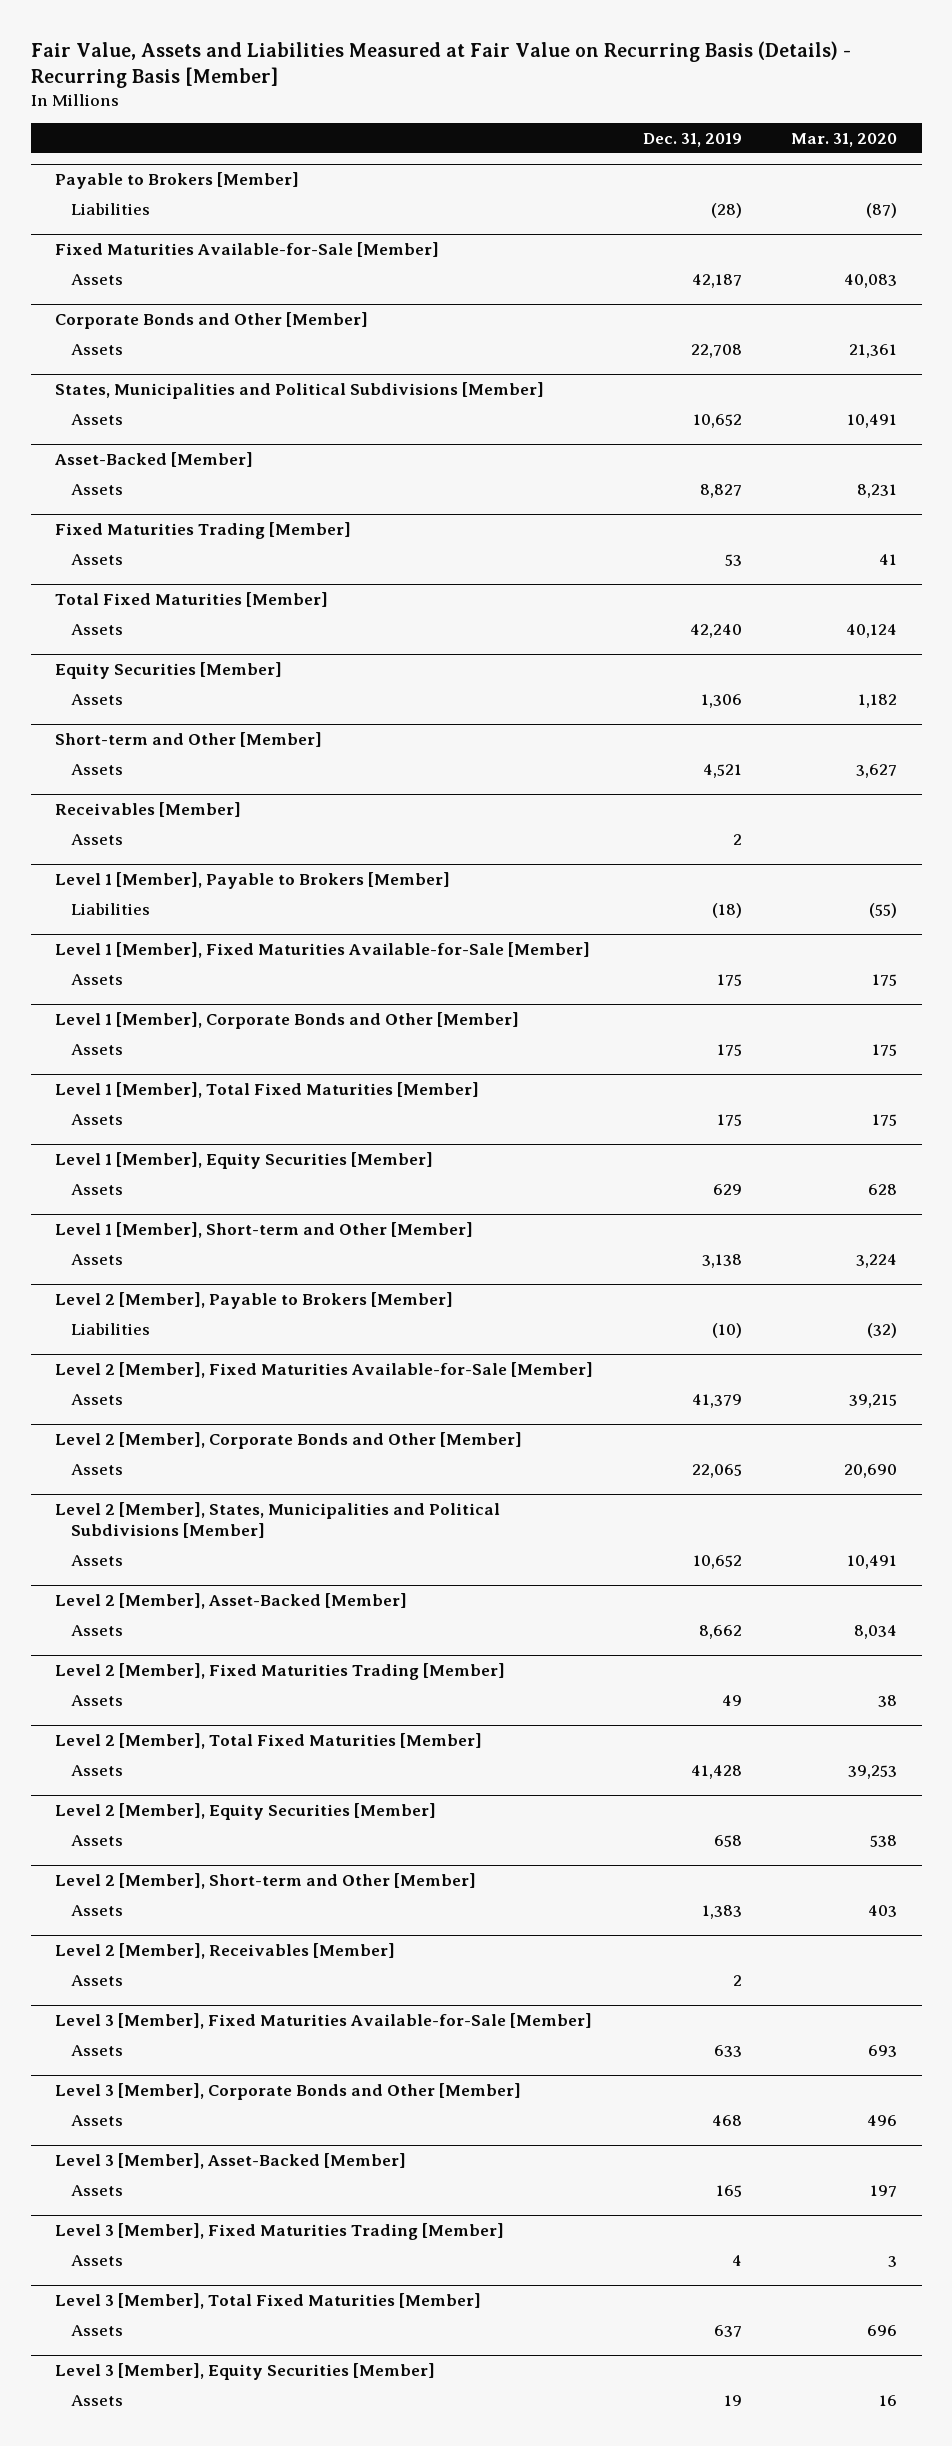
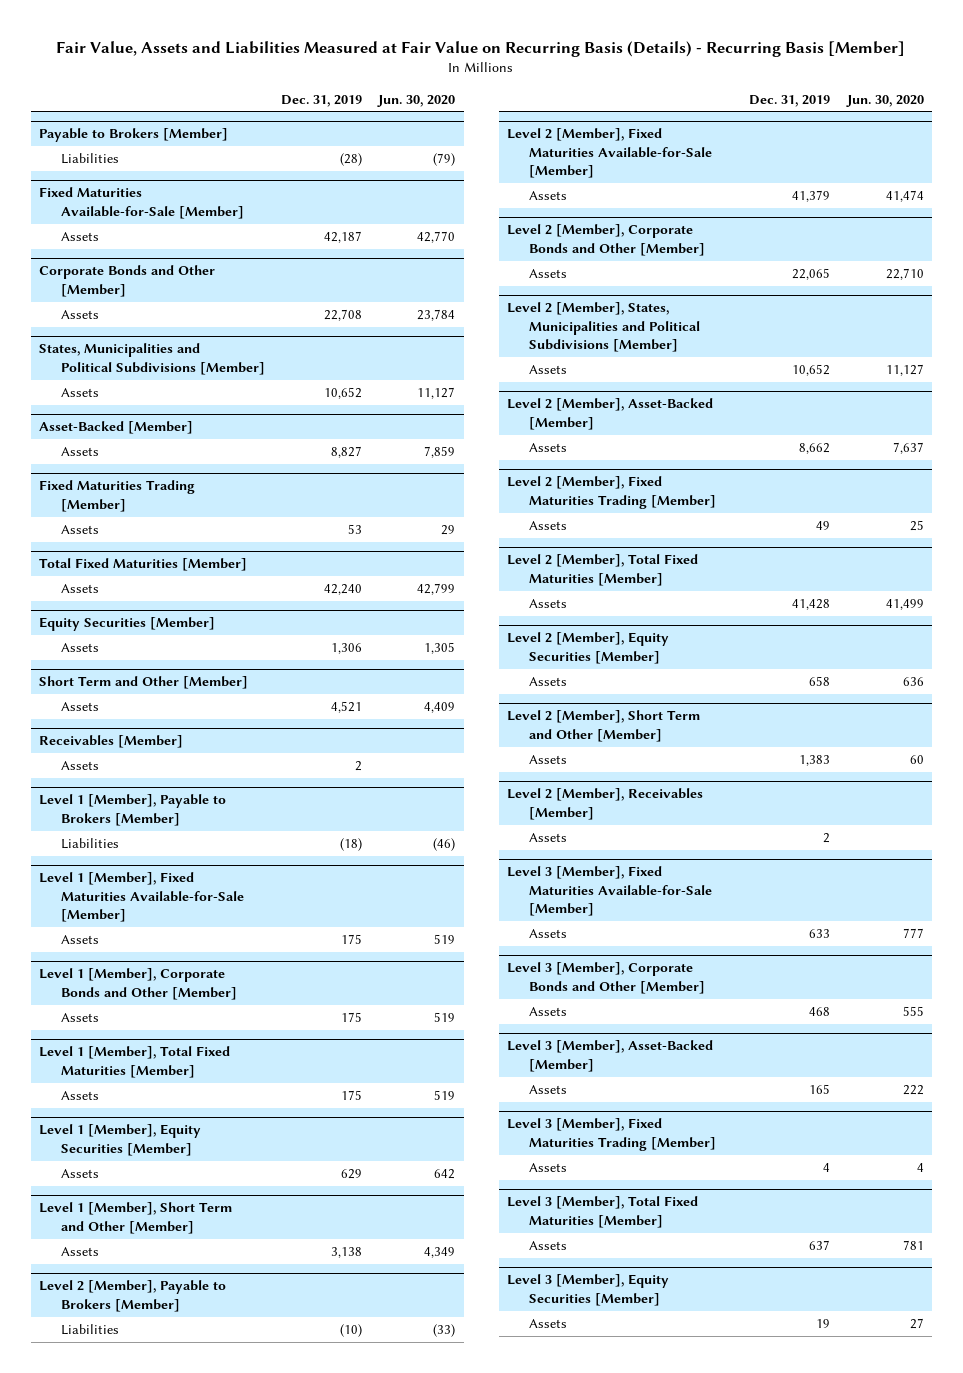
- | Dec. 31, 2019 | Mar. 31, 2020
+ | Dec. 31, 2019 | Jun. 30, 2020
- Short-term and Other [Member]
+ Short Term and Other [Member]
- Level 1 [Member], Short-term and Other [Member]
+ Level 1 [Member], Short Term and Other [Member]
- Level 2 [Member], Short-term and Other [Member]
+ Level 2 [Member], Short Term and Other [Member]

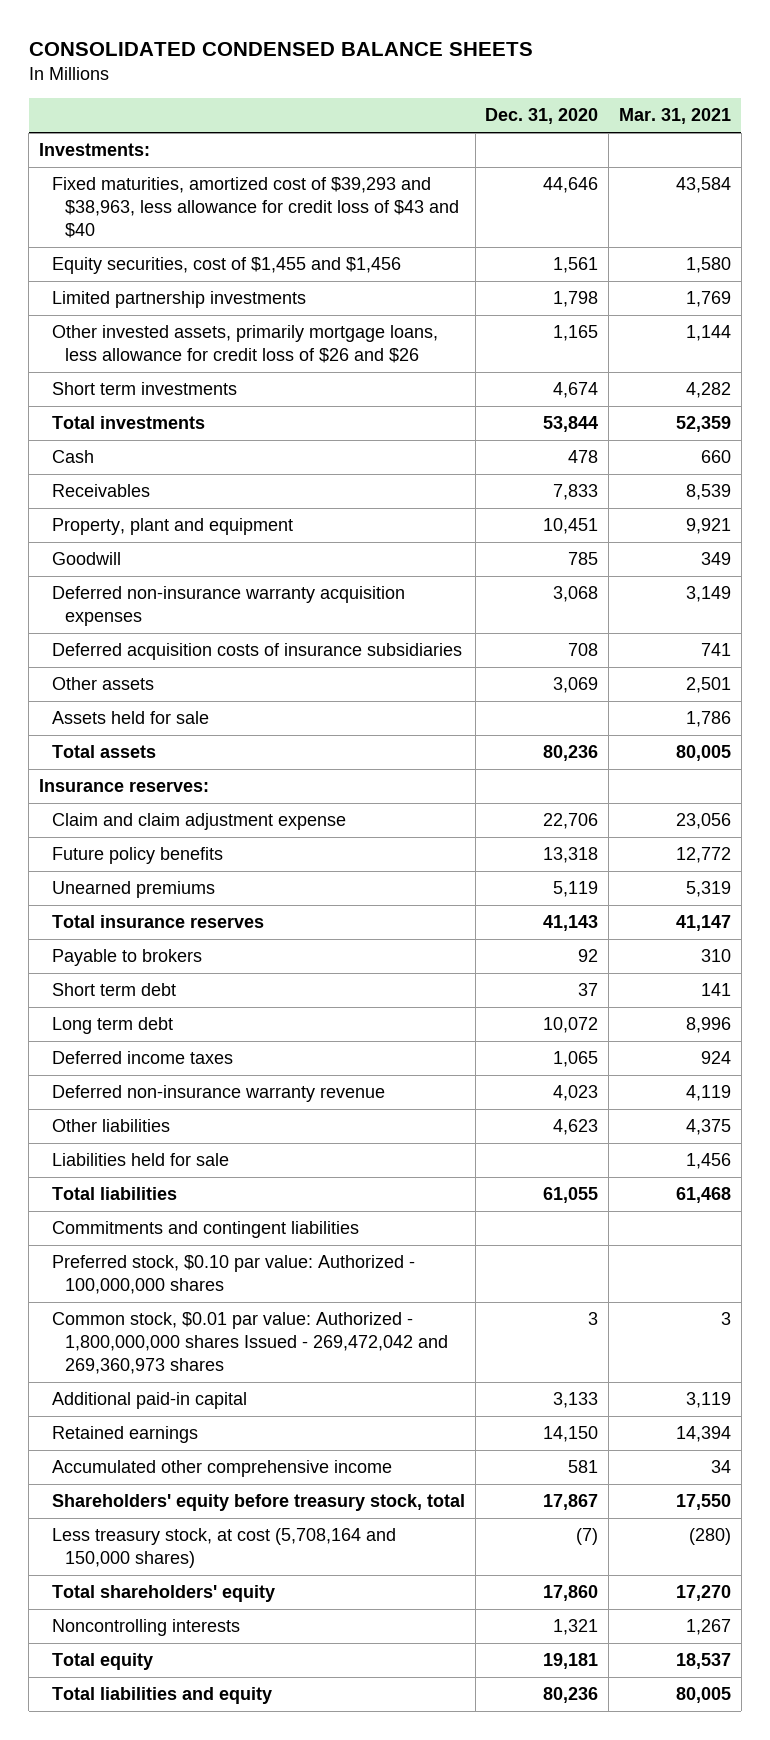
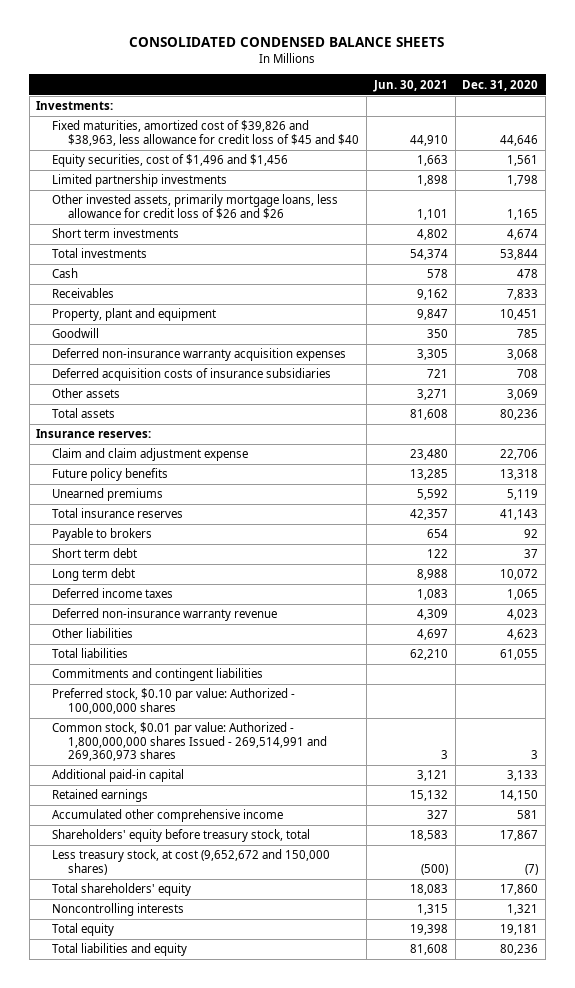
- | Dec. 31, 2020 | Mar. 31, 2021
+ | Jun. 30, 2021 | Dec. 31, 2020
- Fixed maturities, amortized cost of $39,293 and $38,963, less allowance for credit loss of $43 and $40 | 44,646 | 43,584
- Equity securities, cost of $1,455 and $1,456 | 1,561 | 1,580
+ Fixed maturities, amortized cost of $39,826 and $38,963, less allowance for credit loss of $45 and $40 | 44,910 | 44,646
+ Equity securities, cost of $1,496 and $1,456 | 1,663 | 1,561
- Assets held for sale | | 1,786
- Liabilities held for sale | | 1,456
- Common stock, $0.01 par value: Authorized - 1,800,000,000 shares Issued - 269,472,042 and 269,360,973 shares | 3 | 3
+ Common stock, $0.01 par value: Authorized - 1,800,000,000 shares Issued - 269,514,991 and 269,360,973 shares | 3 | 3
- Less treasury stock, at cost (5,708,164 and 150,000 shares) | (7) | (280)
+ Less treasury stock, at cost (9,652,672 and 150,000 shares) | (500) | (7)

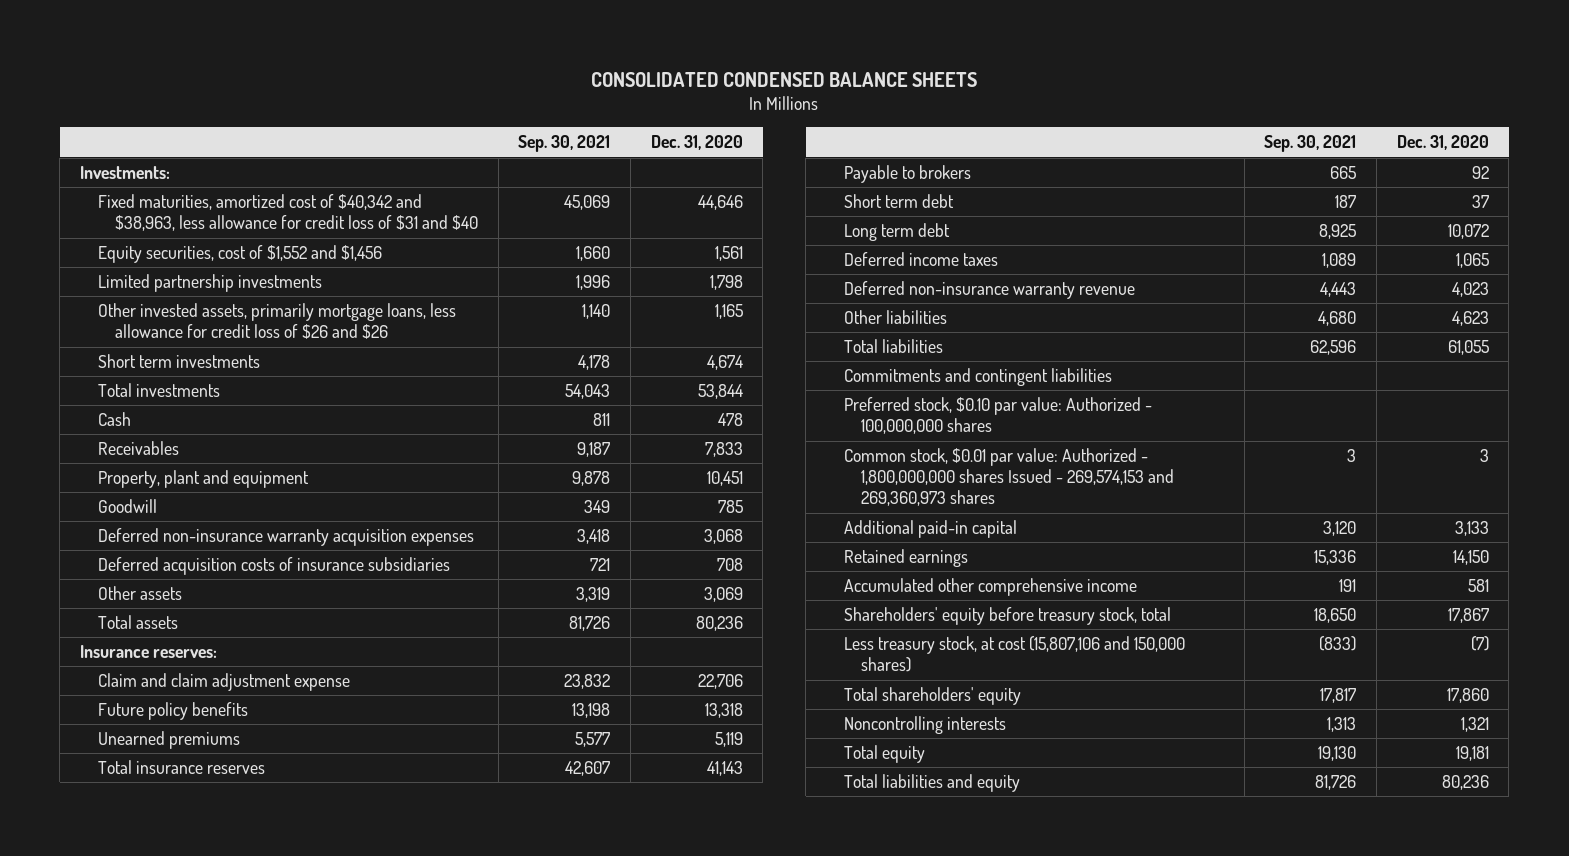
- | Jun. 30, 2021 | Dec. 31, 2020
+ | Sep. 30, 2021 | Dec. 31, 2020
- Fixed maturities, amortized cost of $39,826 and $38,963, less allowance for credit loss of $45 and $40 | 44,910 | 44,646
- Equity securities, cost of $1,496 and $1,456 | 1,663 | 1,561
+ Fixed maturities, amortized cost of $40,342 and $38,963, less allowance for credit loss of $31 and $40 | 45,069 | 44,646
+ Equity securities, cost of $1,552 and $1,456 | 1,660 | 1,561
- Common stock, $0.01 par value: Authorized - 1,800,000,000 shares Issued - 269,514,991 and 269,360,973 shares | 3 | 3
+ Common stock, $0.01 par value: Authorized - 1,800,000,000 shares Issued - 269,574,153 and 269,360,973 shares | 3 | 3
- Less treasury stock, at cost (9,652,672 and 150,000 shares) | (500) | (7)
+ Less treasury stock, at cost (15,807,106 and 150,000 shares) | (833) | (7)

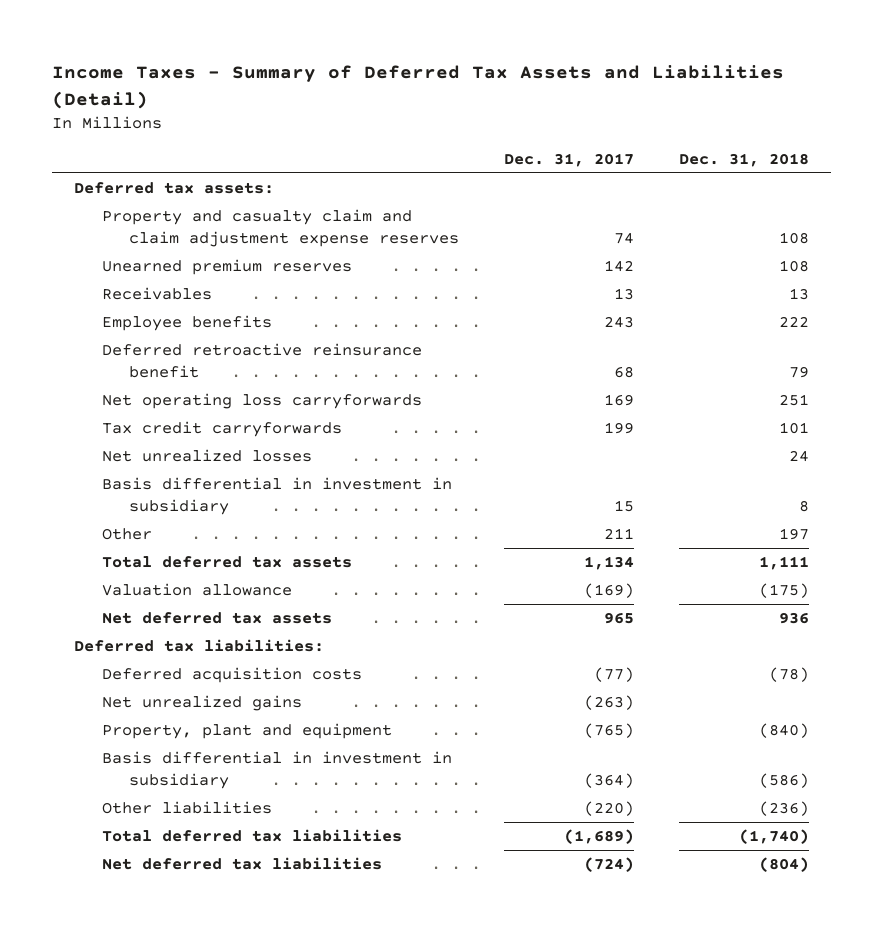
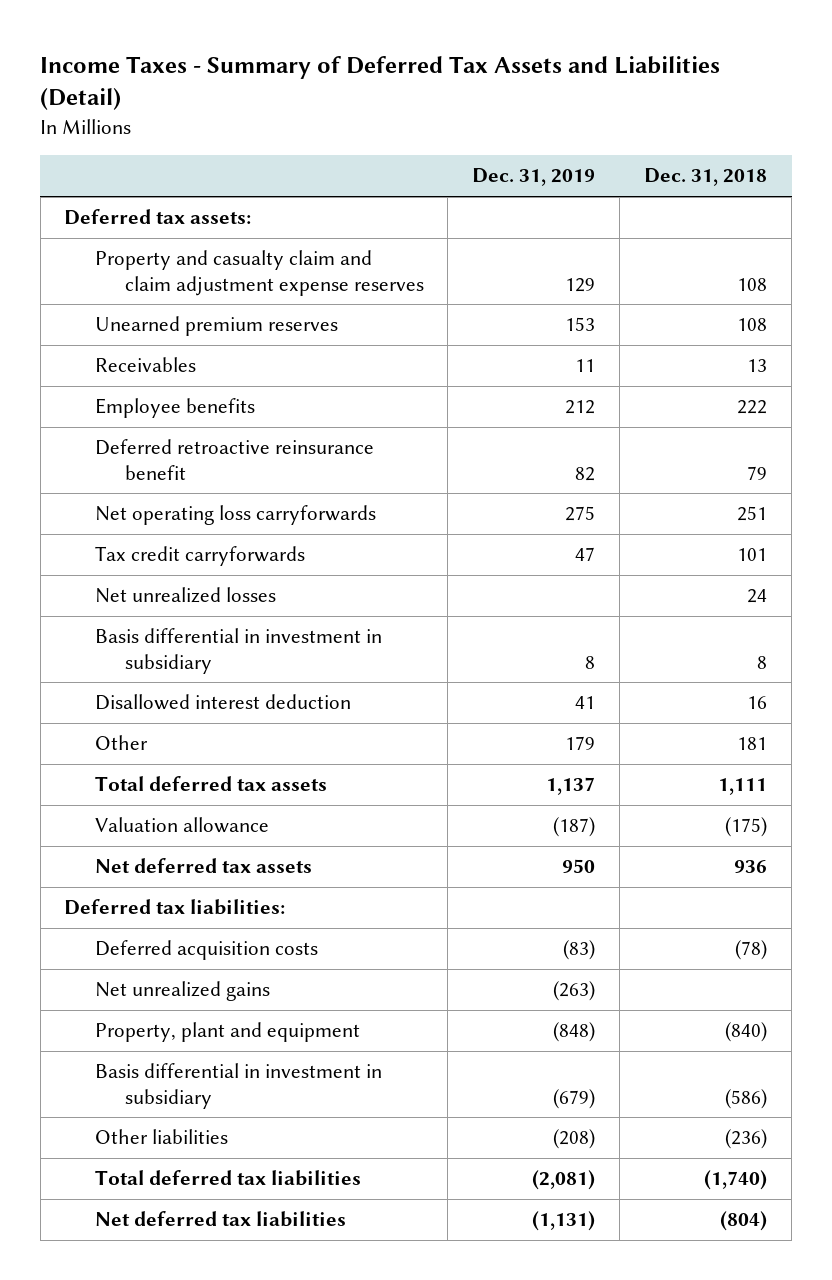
- | Dec. 31, 2017 | Dec. 31, 2018
+ | Dec. 31, 2019 | Dec. 31, 2018
- Other | 211 | 197
+ Disallowed interest deduction | 41 | 16
+ Other | 179 | 181

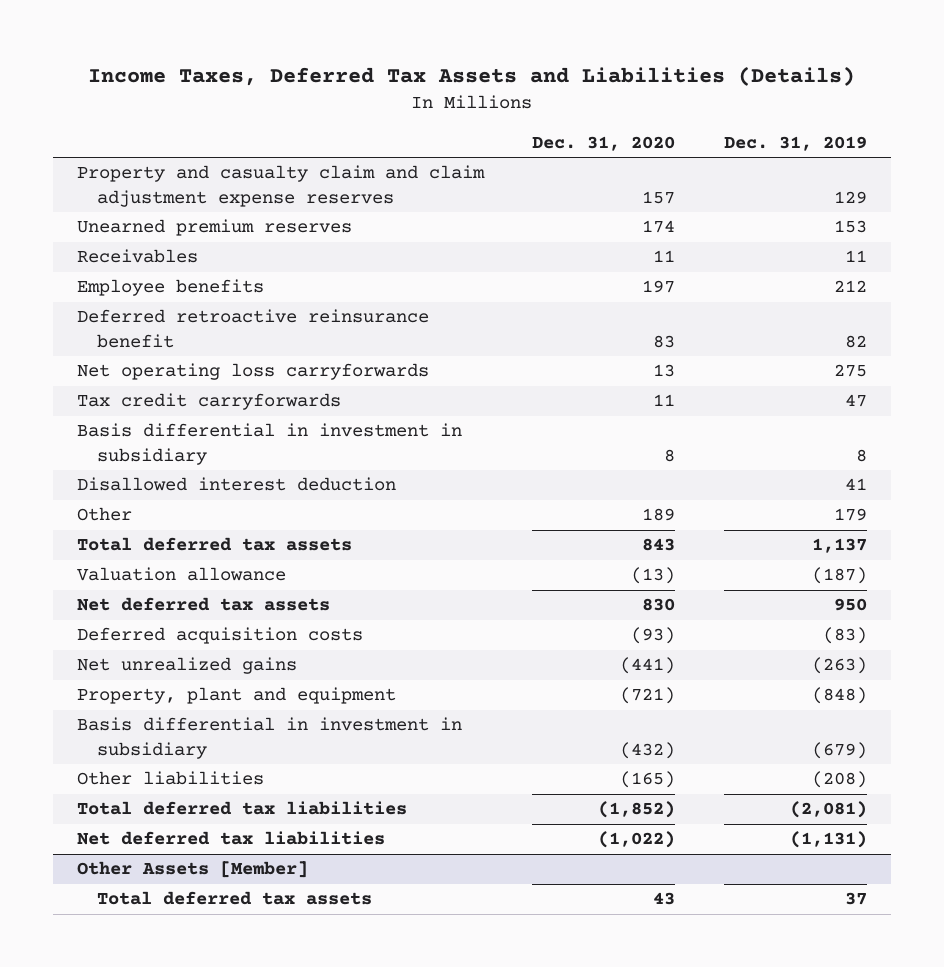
- Income Taxes - Summary of Deferred Tax Assets and Liabilities (Detail)
+ Income Taxes, Deferred Tax Assets and Liabilities (Details)
- | Dec. 31, 2019 | Dec. 31, 2018
+ | Dec. 31, 2020 | Dec. 31, 2019
- Deferred tax assets:
- Net unrealized losses | | 24
- Deferred tax liabilities:
+ Other Assets [Member]
+ Total deferred tax assets | 43 | 37

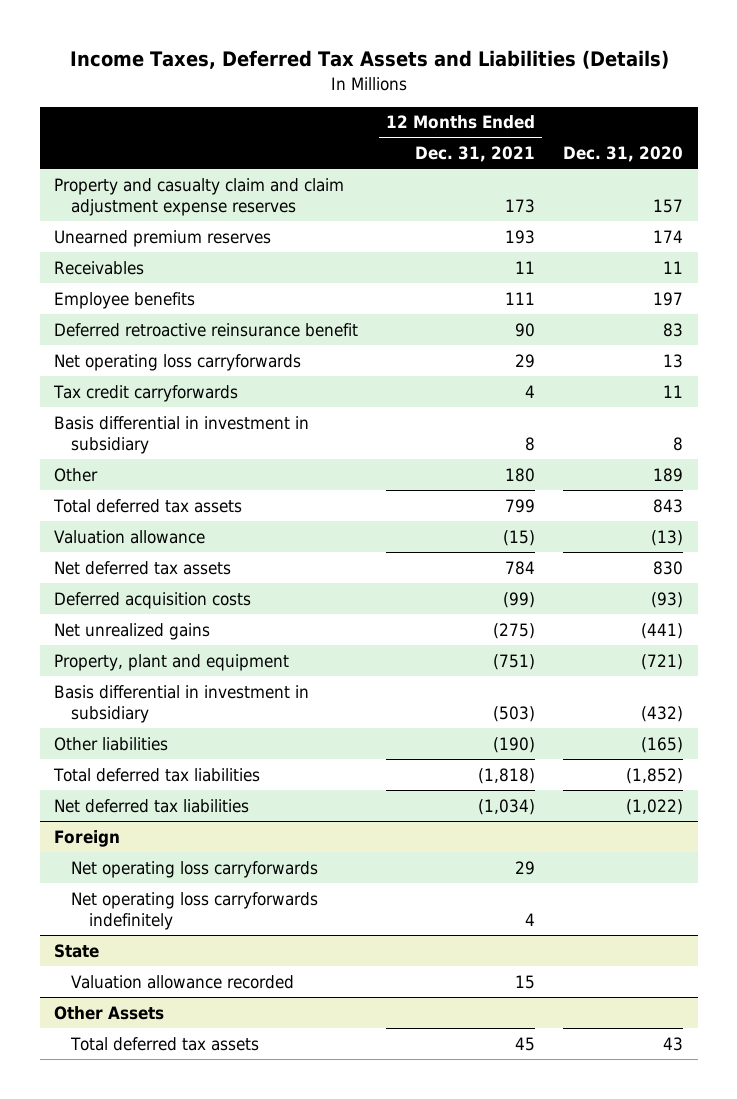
- | Dec. 31, 2020 | Dec. 31, 2019
+ | 12 Months Ended Dec. 31, 2021 | Dec. 31, 2020
- Disallowed interest deduction | | 41
- Other Assets [Member]
+ Foreign
+ Net operating loss carryforwards | 29 |
+ Net operating loss carryforwards indefinitely | 4 |
+ State
+ Valuation allowance recorded | 15 |
+ Other Assets

